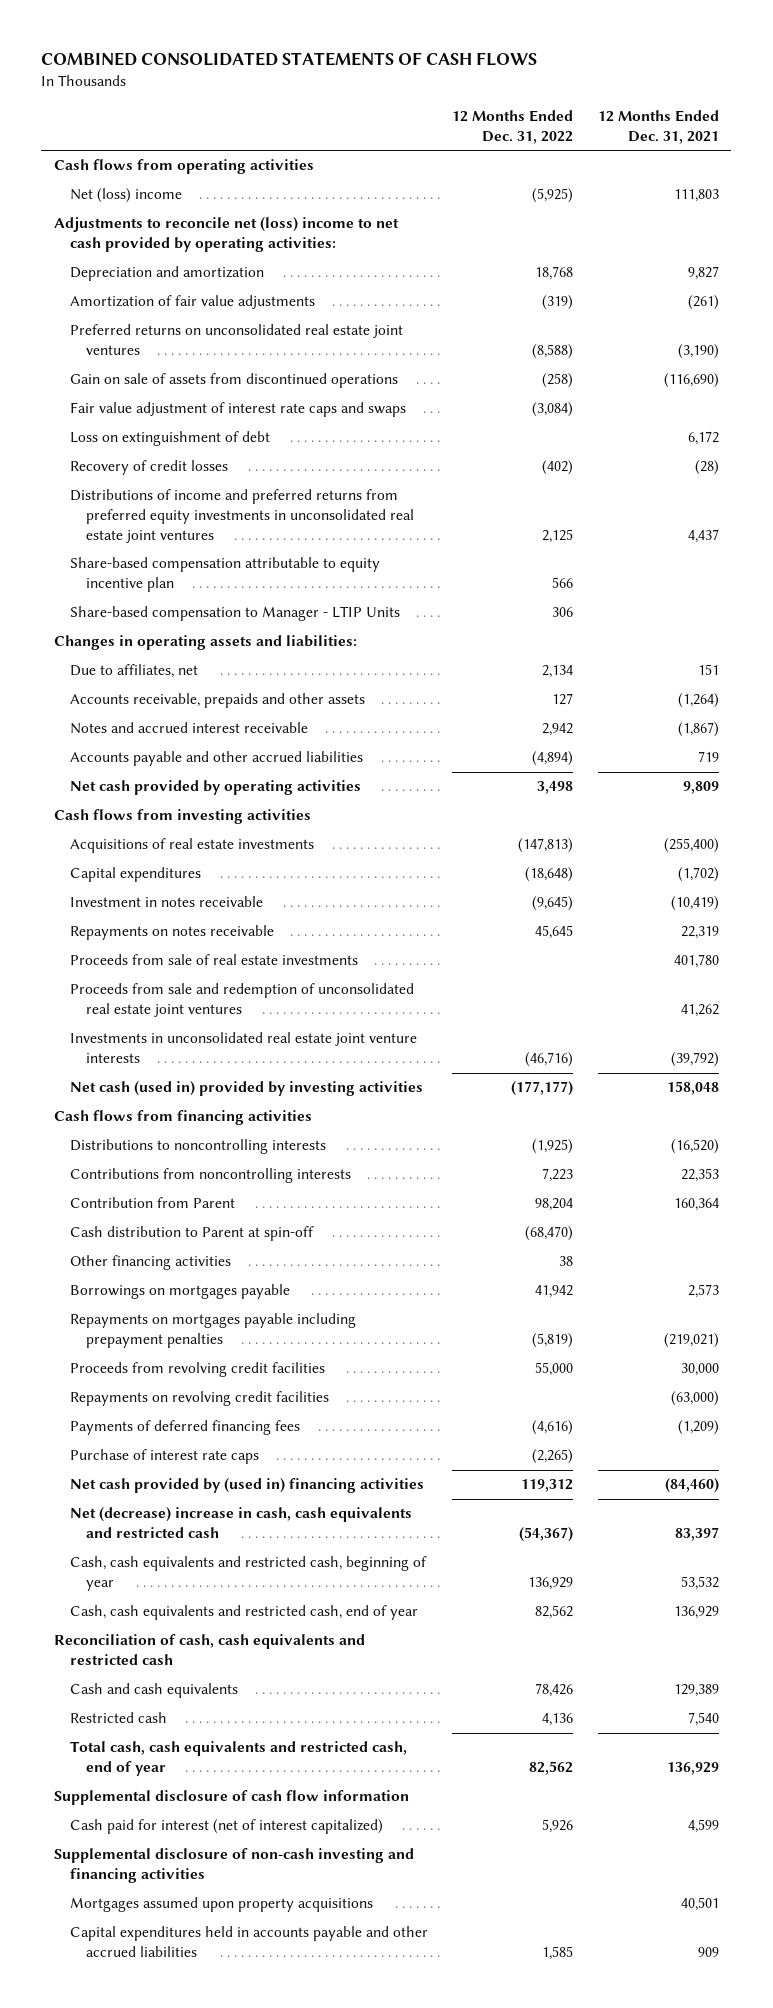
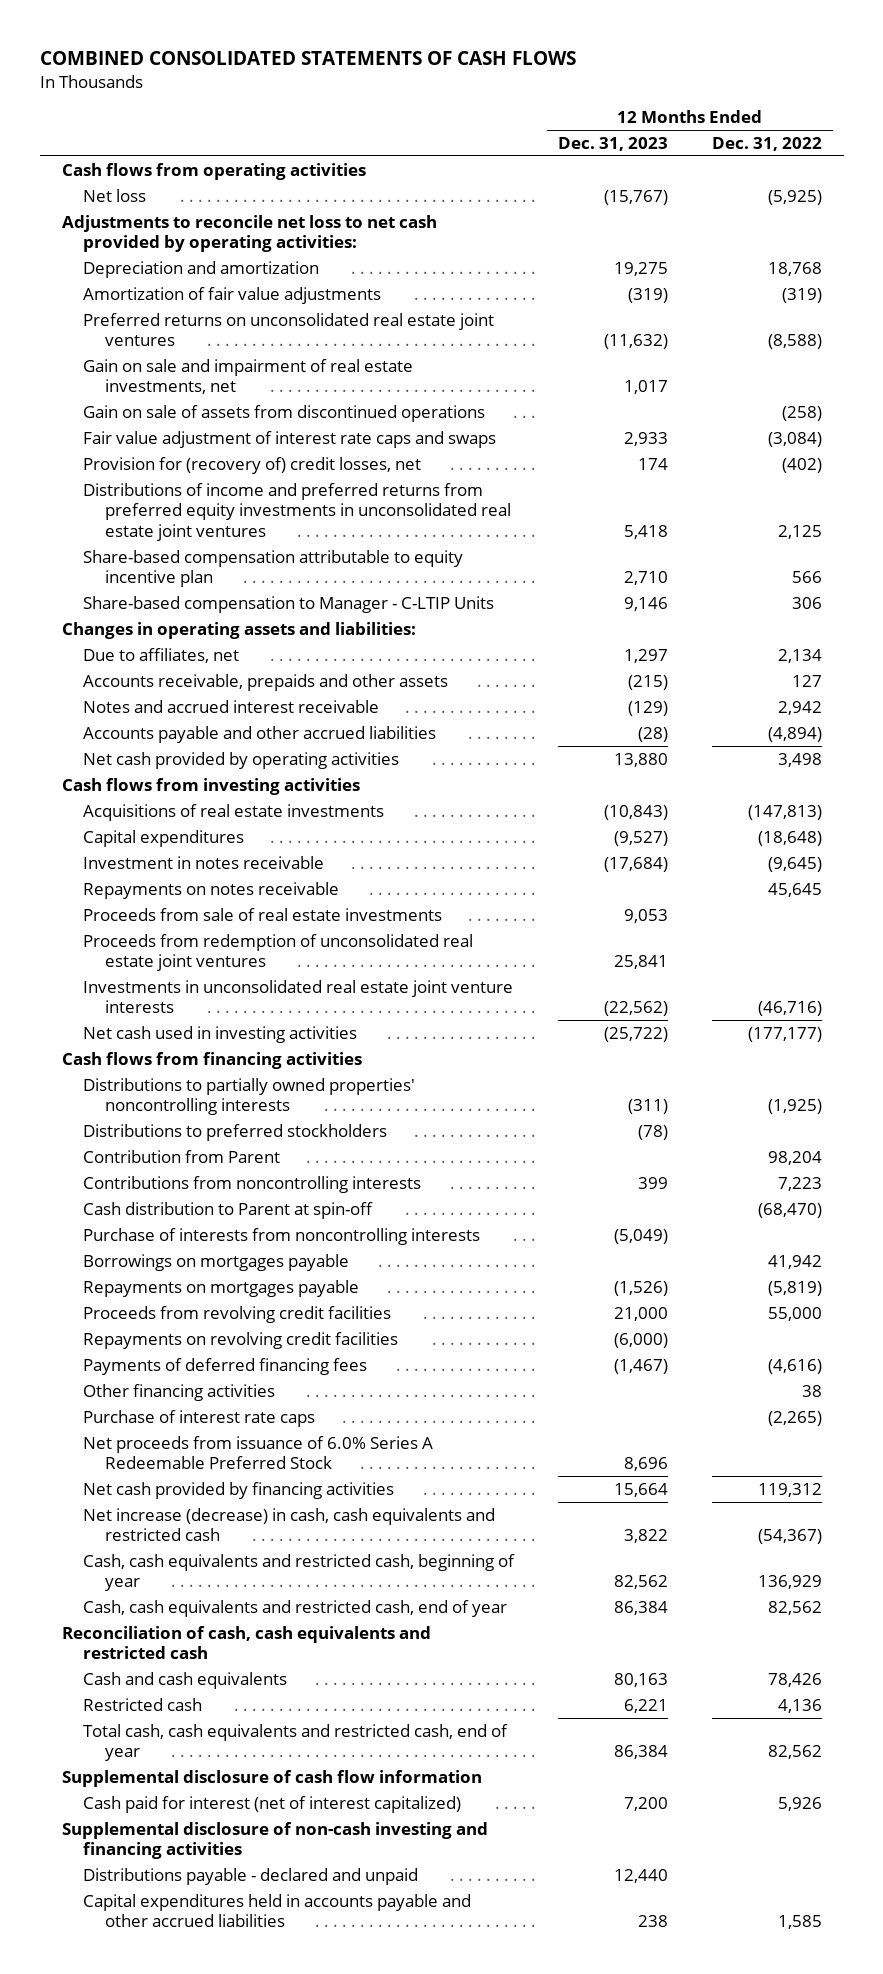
- | 12 Months Ended Dec. 31, 2022 | 12 Months Ended Dec. 31, 2021
+ | 12 Months Ended Dec. 31, 2023 | 12 Months Ended Dec. 31, 2022
- Net (loss) income | (5,925) | 111,803
- Adjustments to reconcile net (loss) income to net cash provided by operating activities:
+ Net loss | (15,767) | (5,925)
+ Adjustments to reconcile net loss to net cash provided by operating activities:
+ Gain on sale and impairment of real estate investments, net | 1,017 |
- Loss on extinguishment of debt | | 6,172
- Recovery of credit losses | (402) | (28)
+ Provision for (recovery of) credit losses, net | 174 | (402)
- Share-based compensation to Manager - LTIP Units | 306 |
+ Share-based compensation to Manager - C-LTIP Units | 9,146 | 306
- Proceeds from sale and redemption of unconsolidated real estate joint ventures | | 41,262
+ Proceeds from redemption of unconsolidated real estate joint ventures | 25,841 |
- Net cash (used in) provided by investing activities | (177,177) | 158,048
+ Net cash used in investing activities | (25,722) | (177,177)
- Distributions to noncontrolling interests | (1,925) | (16,520)
+ Distributions to partially owned properties' noncontrolling interests | (311) | (1,925)
+ Distributions to preferred stockholders | (78) |
moved down: Contributions from noncontrolling interests | 399 | 7,223
+ Purchase of interests from noncontrolling interests | (5,049) |
- Repayments on mortgages payable including prepayment penalties | (5,819) | (219,021)
+ Repayments on mortgages payable | (1,526) | (5,819)
moved down: Other financing activities | | 38
- Net cash provided by (used in) financing activities | 119,312 | (84,460)
- Net (decrease) increase in cash, cash equivalents and restricted cash | (54,367) | 83,397
+ Net proceeds from issuance of 6.0% Series A Redeemable Preferred Stock | 8,696 |
+ Net cash provided by financing activities | 15,664 | 119,312
+ Net increase (decrease) in cash, cash equivalents and restricted cash | 3,822 | (54,367)
- Mortgages assumed upon property acquisitions | | 40,501
+ Distributions payable - declared and unpaid | 12,440 |

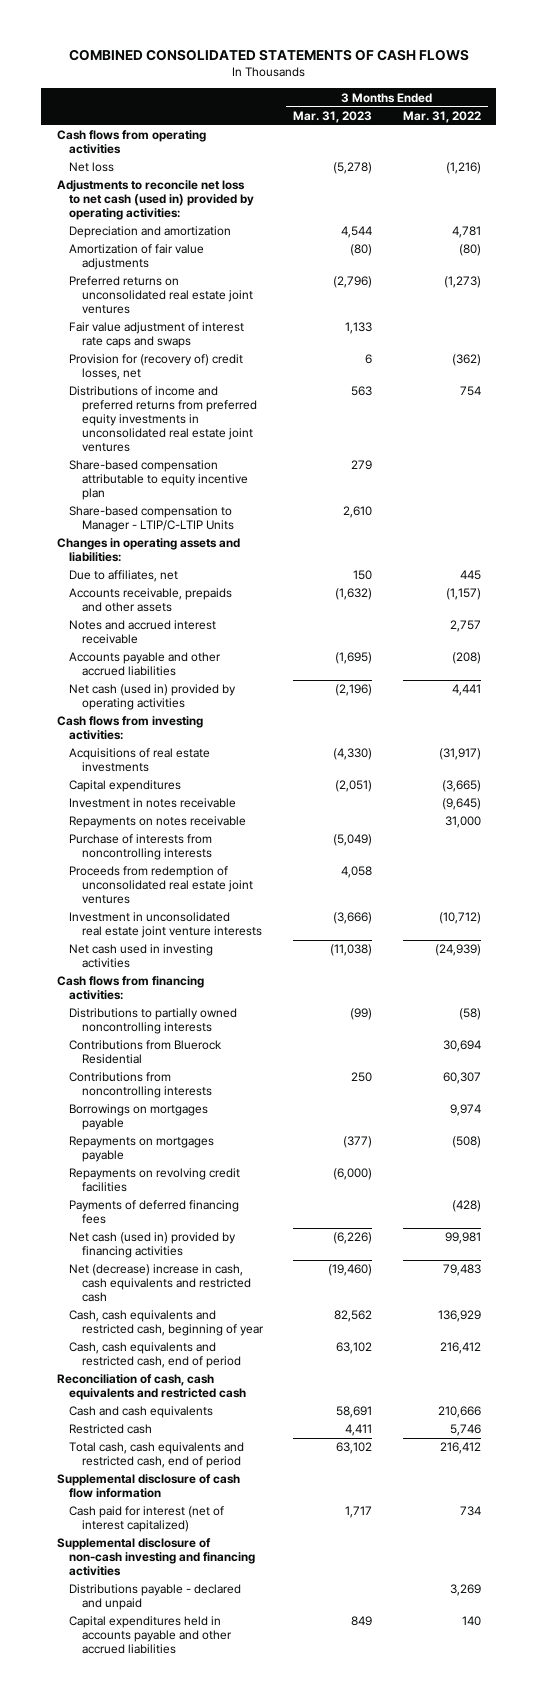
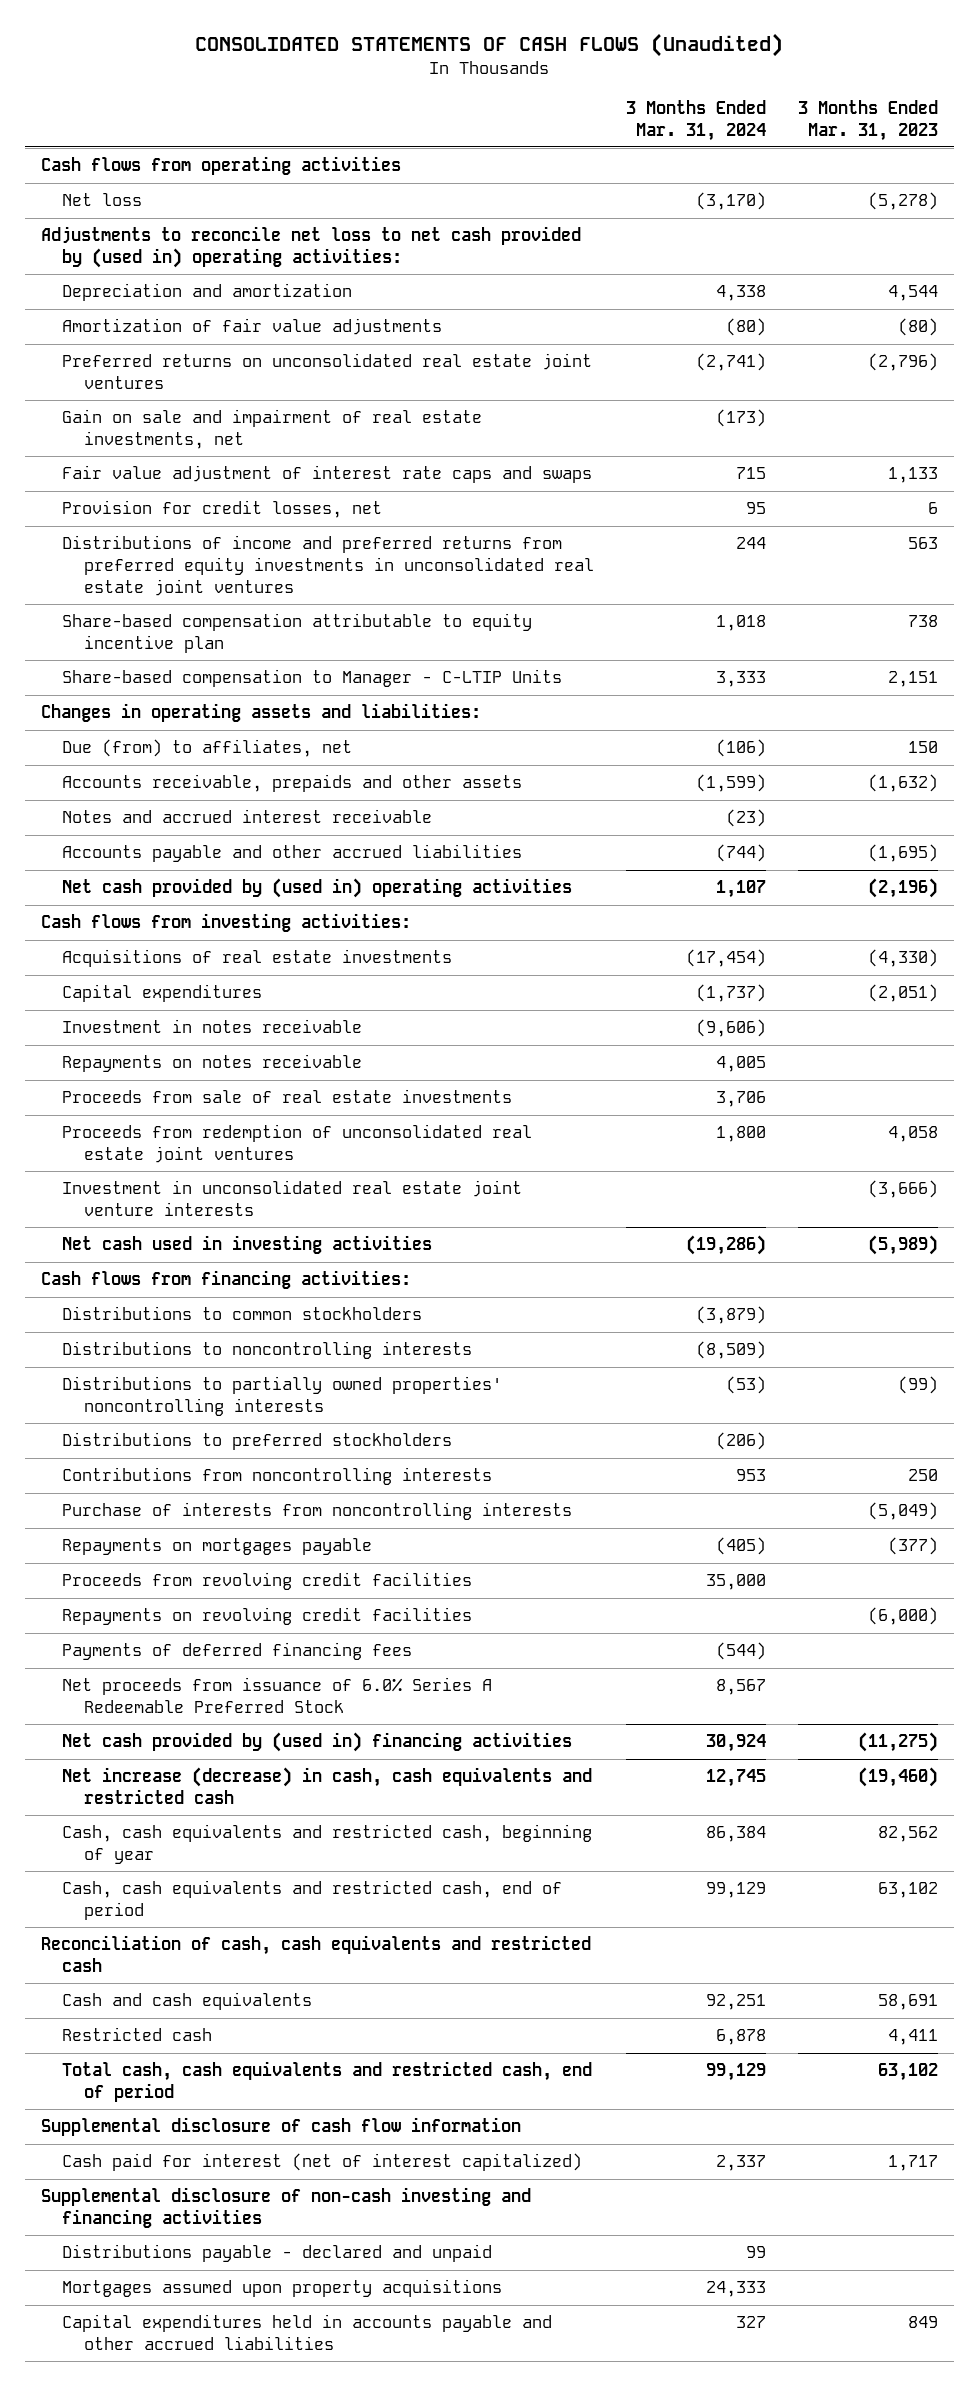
- COMBINED CONSOLIDATED STATEMENTS OF CASH FLOWS
+ CONSOLIDATED STATEMENTS OF CASH FLOWS (Unaudited)
- | 3 Months Ended Mar. 31, 2023 | 3 Months Ended Mar. 31, 2022
+ | 3 Months Ended Mar. 31, 2024 | 3 Months Ended Mar. 31, 2023
- Adjustments to reconcile net loss to net cash (used in) provided by operating activities:
+ Adjustments to reconcile net loss to net cash provided by (used in) operating activities:
+ Gain on sale and impairment of real estate investments, net | (173) |
- Provision for (recovery of) credit losses, net | 6 | (362)
+ Provision for credit losses, net | 95 | 6
- Share-based compensation attributable to equity incentive plan | 279 |
- Share-based compensation to Manager - LTIP/C-LTIP Units | 2,610 |
+ Share-based compensation attributable to equity incentive plan | 1,018 | 738
+ Share-based compensation to Manager - C-LTIP Units | 3,333 | 2,151
- Due to affiliates, net | 150 | 445
+ Due (from) to affiliates, net | (106) | 150
- Net cash (used in) provided by operating activities | (2,196) | 4,441
+ Net cash provided by (used in) operating activities | 1,107 | (2,196)
+ Proceeds from sale of real estate investments | 3,706 |
- Net cash used in investing activities | (11,038) | (24,939)
+ Net cash used in investing activities | (19,286) | (5,989)
- Distributions to partially owned noncontrolling interests | (99) | (58)
- Contributions from Bluerock Residential | | 30,694
+ Distributions to common stockholders | (3,879) |
+ Distributions to noncontrolling interests | (8,509) |
+ Distributions to partially owned properties' noncontrolling interests | (53) | (99)
+ Distributions to preferred stockholders | (206) |
- Borrowings on mortgages payable | | 9,974
moved down: Purchase of interests from noncontrolling interests | | (5,049)
+ Proceeds from revolving credit facilities | 35,000 |
- Net cash (used in) provided by financing activities | (6,226) | 99,981
- Net (decrease) increase in cash, cash equivalents and restricted cash | (19,460) | 79,483
+ Net proceeds from issuance of 6.0% Series A Redeemable Preferred Stock | 8,567 |
+ Net cash provided by (used in) financing activities | 30,924 | (11,275)
+ Net increase (decrease) in cash, cash equivalents and restricted cash | 12,745 | (19,460)
+ Mortgages assumed upon property acquisitions | 24,333 |

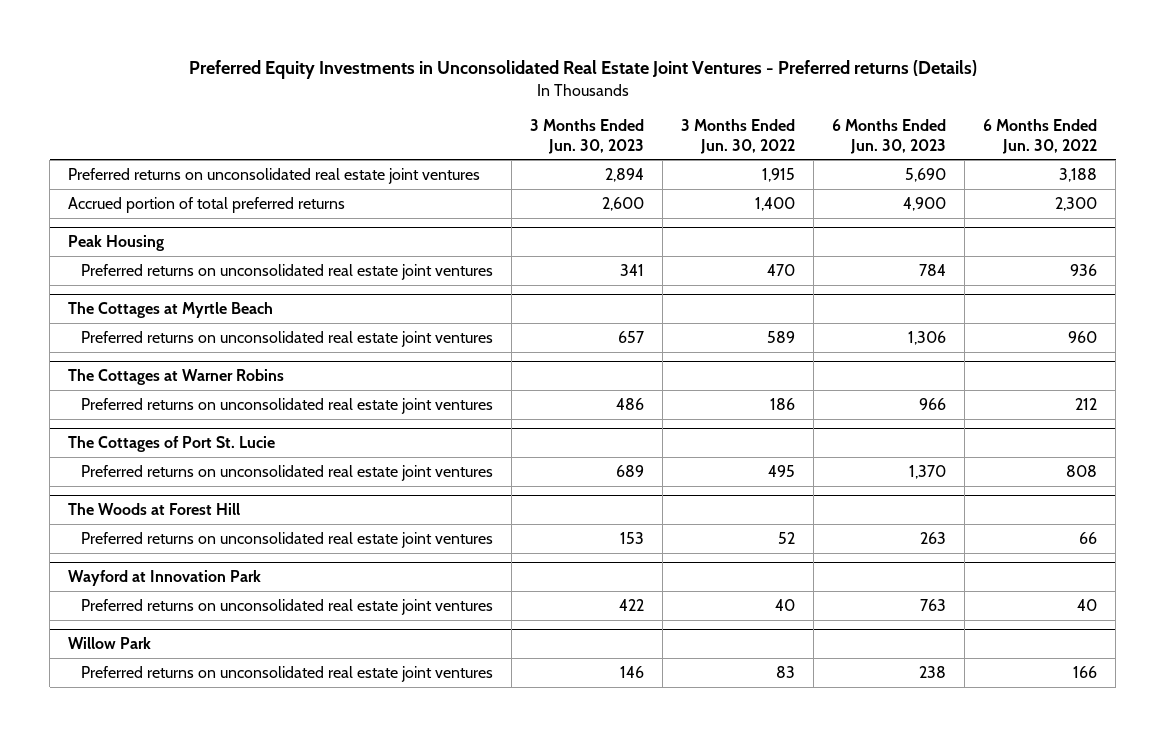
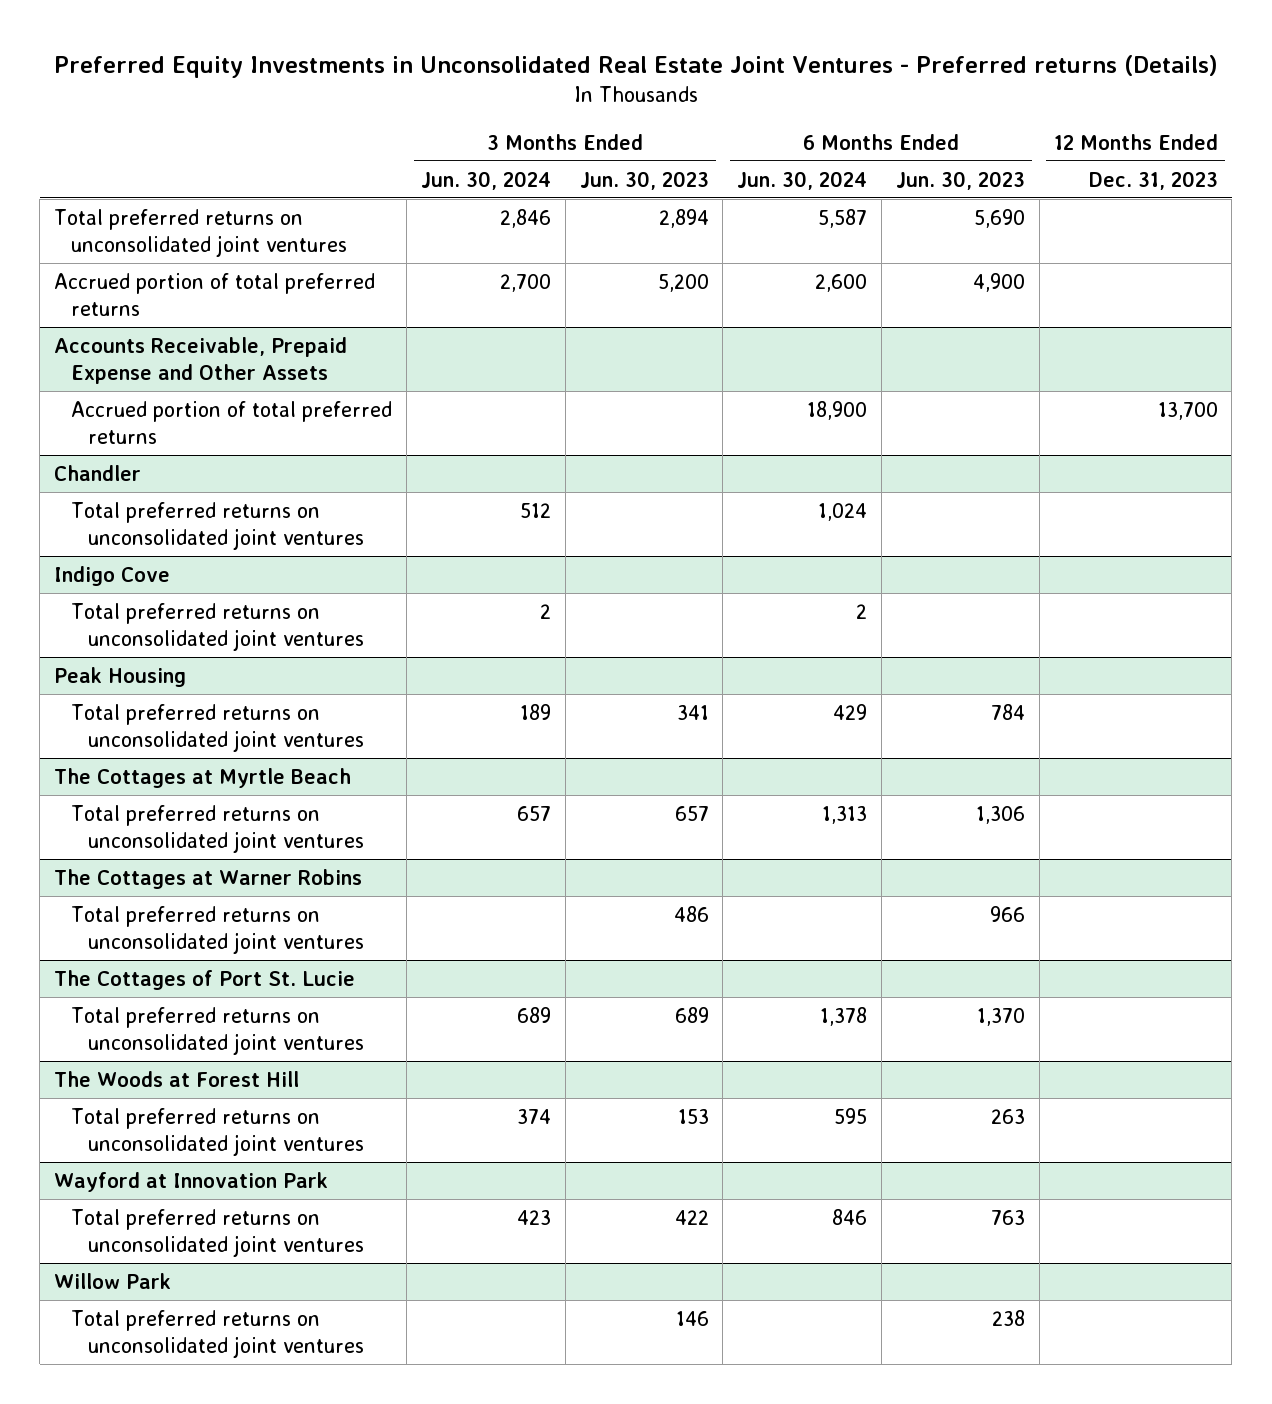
- | 3 Months Ended Jun. 30, 2023 | 3 Months Ended Jun. 30, 2022 | 6 Months Ended Jun. 30, 2023 | 6 Months Ended Jun. 30, 2022
+ | 3 Months Ended Jun. 30, 2024 | 3 Months Ended Jun. 30, 2023 | 6 Months Ended Jun. 30, 2024 | 6 Months Ended Jun. 30, 2023 | 12 Months Ended Dec. 31, 2023
- Preferred returns on unconsolidated real estate joint ventures | 2,894 | 1,915 | 5,690 | 3,188
- Accrued portion of total preferred returns | 2,600 | 1,400 | 4,900 | 2,300
+ Total preferred returns on unconsolidated joint ventures | 2,846 | 2,894 | 5,587 | 5,690 |
+ Accrued portion of total preferred returns | 2,700 | 5,200 | 2,600 | 4,900 |
+ Accounts Receivable, Prepaid Expense and Other Assets
+ Accrued portion of total preferred returns | | | 18,900 | | 13,700
+ Chandler
+ Total preferred returns on unconsolidated joint ventures | 512 | | 1,024 | |
+ Indigo Cove
+ Total preferred returns on unconsolidated joint ventures | 2 | | 2 | |
@ Peak Housing
- Preferred returns on unconsolidated real estate joint ventures | 341 | 470 | 784 | 936
+ Total preferred returns on unconsolidated joint ventures | 189 | 341 | 429 | 784 |
@ The Cottages at Myrtle Beach
- Preferred returns on unconsolidated real estate joint ventures | 657 | 589 | 1,306 | 960
+ Total preferred returns on unconsolidated joint ventures | 657 | 657 | 1,313 | 1,306 |
@ The Cottages at Warner Robins
- Preferred returns on unconsolidated real estate joint ventures | 486 | 186 | 966 | 212
+ Total preferred returns on unconsolidated joint ventures | | 486 | | 966 |
@ The Cottages of Port St. Lucie
- Preferred returns on unconsolidated real estate joint ventures | 689 | 495 | 1,370 | 808
+ Total preferred returns on unconsolidated joint ventures | 689 | 689 | 1,378 | 1,370 |
@ The Woods at Forest Hill
- Preferred returns on unconsolidated real estate joint ventures | 153 | 52 | 263 | 66
+ Total preferred returns on unconsolidated joint ventures | 374 | 153 | 595 | 263 |
@ Wayford at Innovation Park
- Preferred returns on unconsolidated real estate joint ventures | 422 | 40 | 763 | 40
+ Total preferred returns on unconsolidated joint ventures | 423 | 422 | 846 | 763 |
@ Willow Park
- Preferred returns on unconsolidated real estate joint ventures | 146 | 83 | 238 | 166
+ Total preferred returns on unconsolidated joint ventures | | 146 | | 238 |

